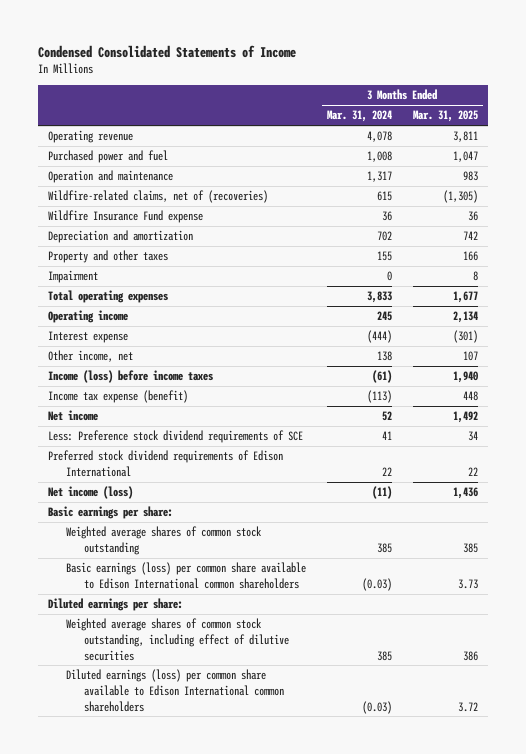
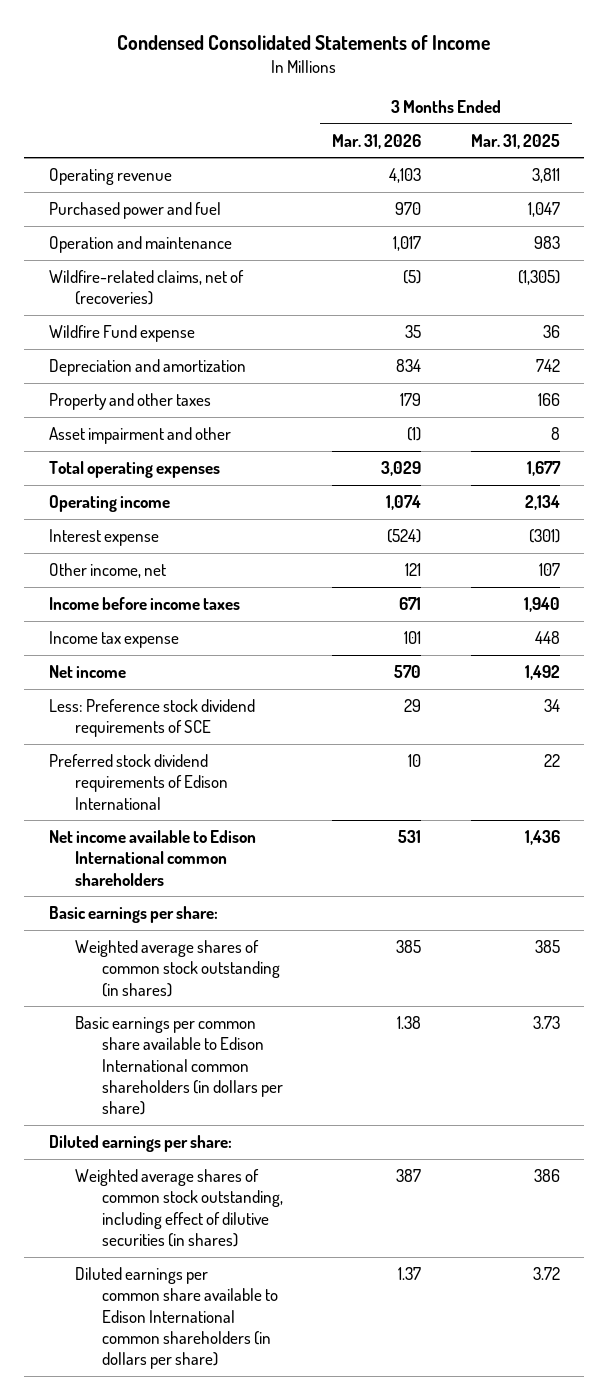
- | 3 Months Ended Mar. 31, 2024 | 3 Months Ended Mar. 31, 2025
+ | 3 Months Ended Mar. 31, 2026 | 3 Months Ended Mar. 31, 2025
- Wildfire Insurance Fund expense | 36 | 36
+ Wildfire Fund expense | 35 | 36
- Impairment | 0 | 8
+ Asset impairment and other | (1) | 8
- Income (loss) before income taxes | (61) | 1,940
- Income tax expense (benefit) | (113) | 448
+ Income before income taxes | 671 | 1,940
+ Income tax expense | 101 | 448
- Net income (loss) | (11) | 1,436
+ Net income available to Edison International common shareholders | 531 | 1,436
- Weighted average shares of common stock outstanding | 385 | 385
- Basic earnings (loss) per common share available to Edison International common shareholders | (0.03) | 3.73
+ Weighted average shares of common stock outstanding (in shares) | 385 | 385
+ Basic earnings per common share available to Edison International common shareholders (in dollars per share) | 1.38 | 3.73
- Weighted average shares of common stock outstanding, including effect of dilutive securities | 385 | 386
- Diluted earnings (loss) per common share available to Edison International common shareholders | (0.03) | 3.72
+ Weighted average shares of common stock outstanding, including effect of dilutive securities (in shares) | 387 | 386
+ Diluted earnings per common share available to Edison International common shareholders (in dollars per share) | 1.37 | 3.72

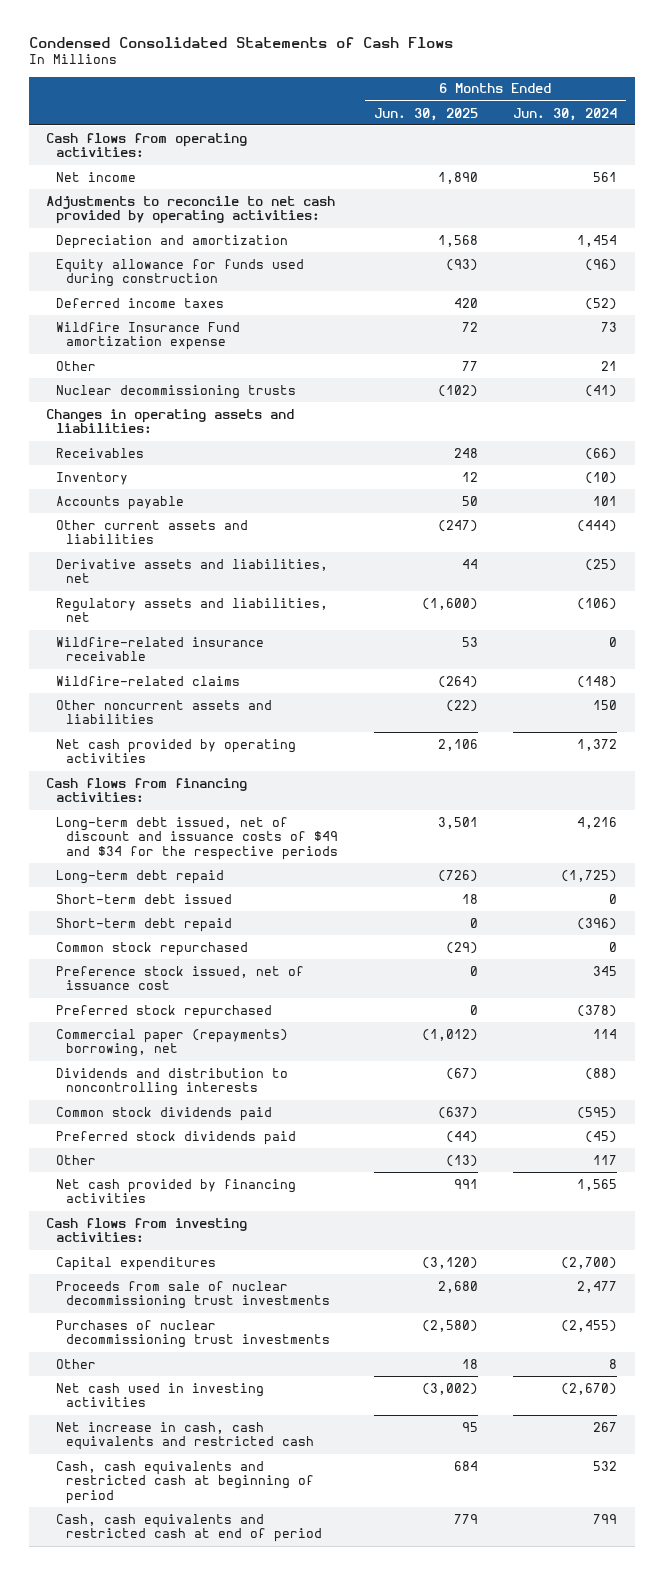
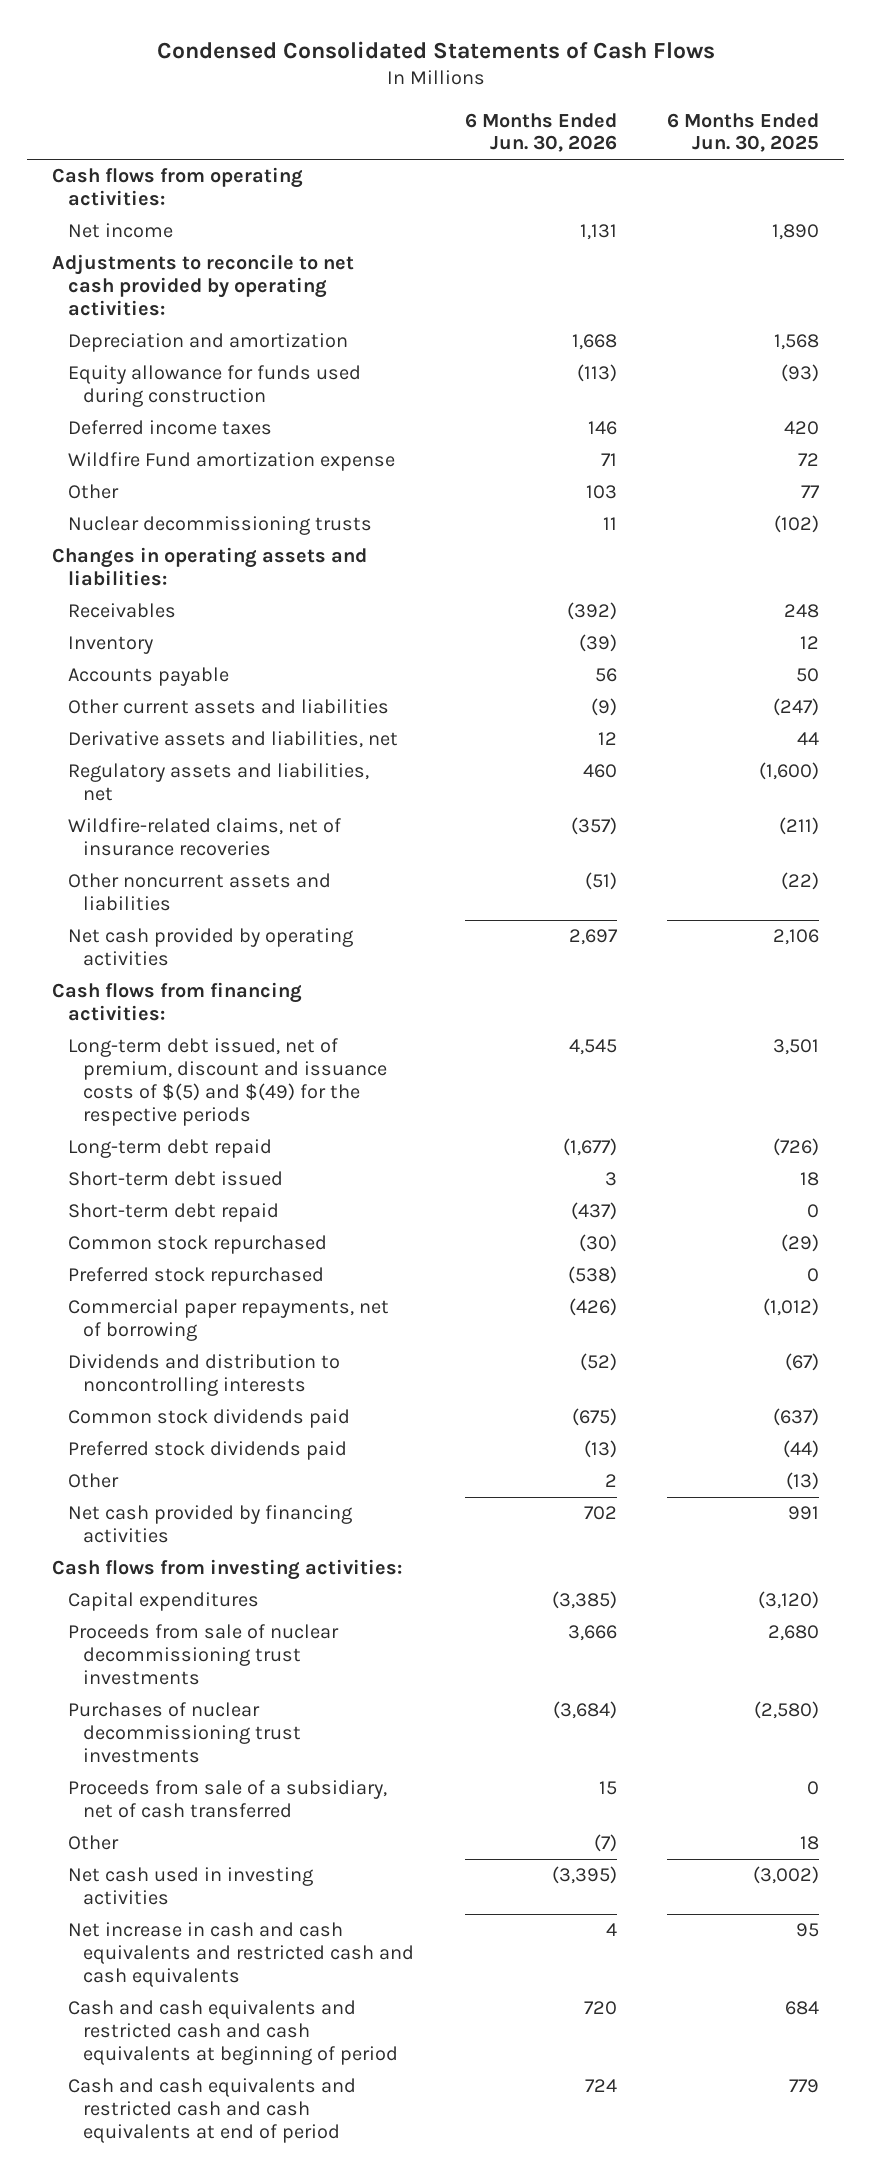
- | 6 Months Ended Jun. 30, 2025 | 6 Months Ended Jun. 30, 2024
+ | 6 Months Ended Jun. 30, 2026 | 6 Months Ended Jun. 30, 2025
- Wildfire Insurance Fund amortization expense | 72 | 73
+ Wildfire Fund amortization expense | 71 | 72
- Wildfire-related insurance receivable | 53 | 0
- Wildfire-related claims | (264) | (148)
+ Wildfire-related claims, net of insurance recoveries | (357) | (211)
- Long-term debt issued, net of discount and issuance costs of $49 and $34 for the respective periods | 3,501 | 4,216
+ Long-term debt issued, net of premium, discount and issuance costs of $(5) and $(49) for the respective periods | 4,545 | 3,501
- Preference stock issued, net of issuance cost | 0 | 345
- Commercial paper (repayments) borrowing, net | (1,012) | 114
+ Commercial paper repayments, net of borrowing | (426) | (1,012)
+ Proceeds from sale of a subsidiary, net of cash transferred | 15 | 0
- Net increase in cash, cash equivalents and restricted cash | 95 | 267
- Cash, cash equivalents and restricted cash at beginning of period | 684 | 532
- Cash, cash equivalents and restricted cash at end of period | 779 | 799
+ Net increase in cash and cash equivalents and restricted cash and cash equivalents | 4 | 95
+ Cash and cash equivalents and restricted cash and cash equivalents at beginning of period | 720 | 684
+ Cash and cash equivalents and restricted cash and cash equivalents at end of period | 724 | 779

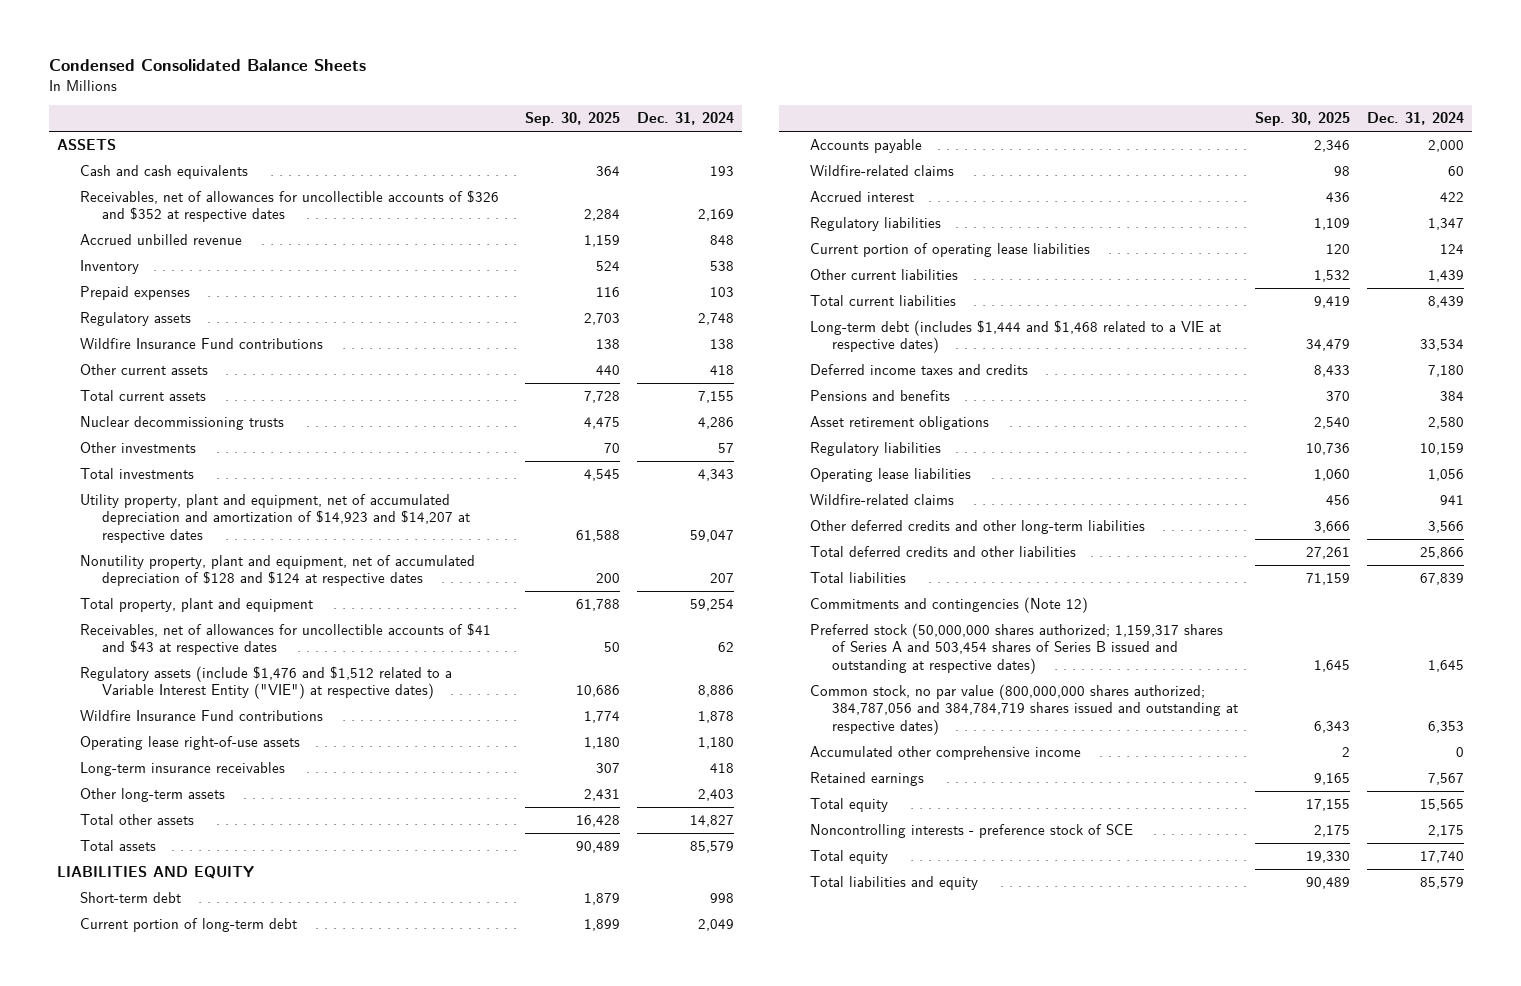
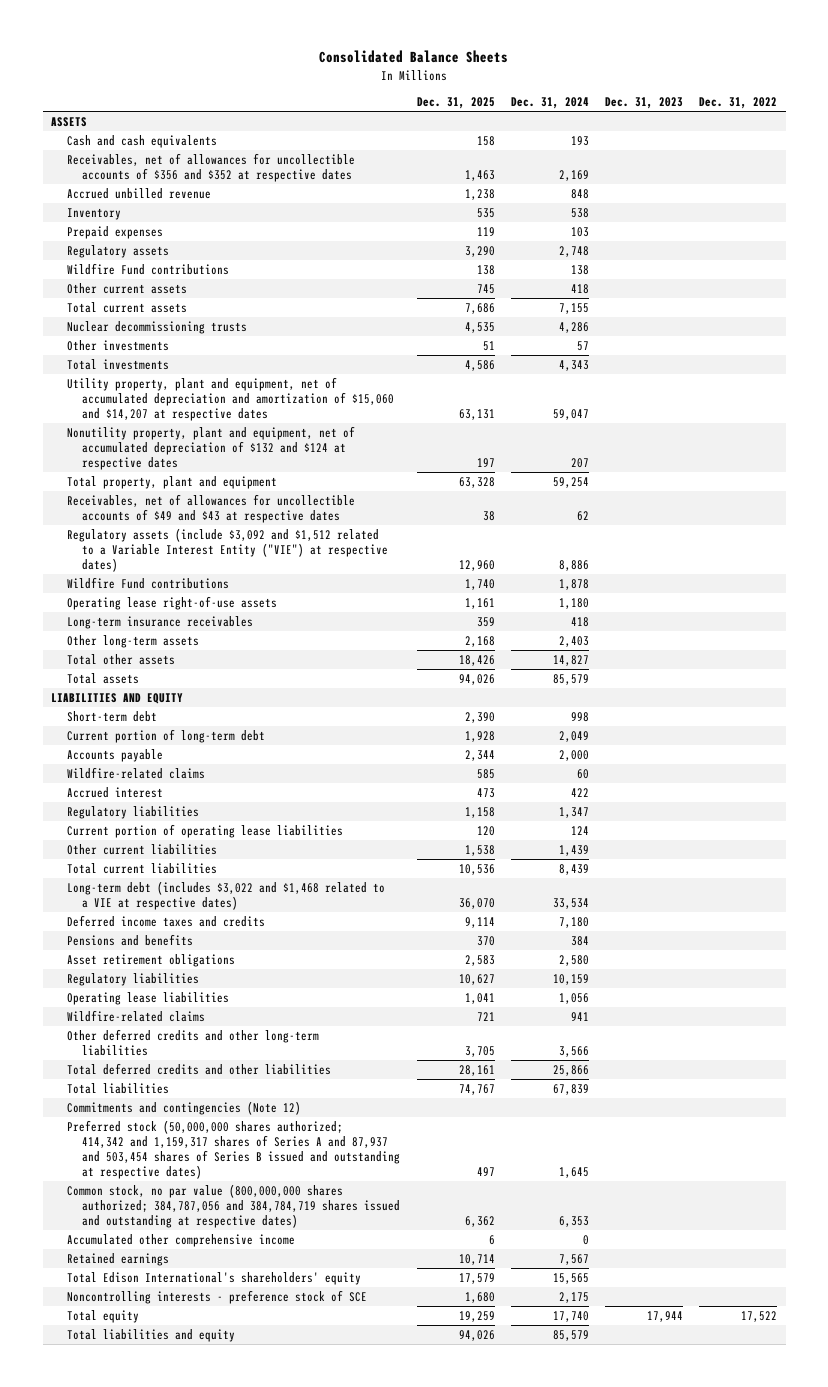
- Condensed Consolidated Balance Sheets
+ Consolidated Balance Sheets
- | Sep. 30, 2025 | Dec. 31, 2024
+ | Dec. 31, 2025 | Dec. 31, 2024 | Dec. 31, 2023 | Dec. 31, 2022
- Receivables, net of allowances for uncollectible accounts of $326 and $352 at respective dates | 2,284 | 2,169
+ Receivables, net of allowances for uncollectible accounts of $356 and $352 at respective dates | 1,463 | 2,169 | |
- Wildfire Insurance Fund contributions | 138 | 138
+ Wildfire Fund contributions | 138 | 138 | |
- Utility property, plant and equipment, net of accumulated depreciation and amortization of $14,923 and $14,207 at respective dates | 61,588 | 59,047
- Nonutility property, plant and equipment, net of accumulated depreciation of $128 and $124 at respective dates | 200 | 207
+ Utility property, plant and equipment, net of accumulated depreciation and amortization of $15,060 and $14,207 at respective dates | 63,131 | 59,047 | |
+ Nonutility property, plant and equipment, net of accumulated depreciation of $132 and $124 at respective dates | 197 | 207 | |
- Receivables, net of allowances for uncollectible accounts of $41 and $43 at respective dates | 50 | 62
- Regulatory assets (include $1,476 and $1,512 related to a Variable Interest Entity ("VIE") at respective dates) | 10,686 | 8,886
- Wildfire Insurance Fund contributions | 1,774 | 1,878
+ Receivables, net of allowances for uncollectible accounts of $49 and $43 at respective dates | 38 | 62 | |
+ Regulatory assets (include $3,092 and $1,512 related to a Variable Interest Entity ("VIE") at respective dates) | 12,960 | 8,886 | |
+ Wildfire Fund contributions | 1,740 | 1,878 | |
- Long-term debt (includes $1,444 and $1,468 related to a VIE at respective dates) | 34,479 | 33,534
+ Long-term debt (includes $3,022 and $1,468 related to a VIE at respective dates) | 36,070 | 33,534 | |
- Preferred stock (50,000,000 shares authorized; 1,159,317 shares of Series A and 503,454 shares of Series B issued and outstanding at respective dates) | 1,645 | 1,645
+ Preferred stock (50,000,000 shares authorized; 414,342 and 1,159,317 shares of Series A and 87,937 and 503,454 shares of Series B issued and outstanding at respective dates) | 497 | 1,645 | |
- Total equity | 17,155 | 15,565
+ Total Edison International's shareholders' equity | 17,579 | 15,565 | |

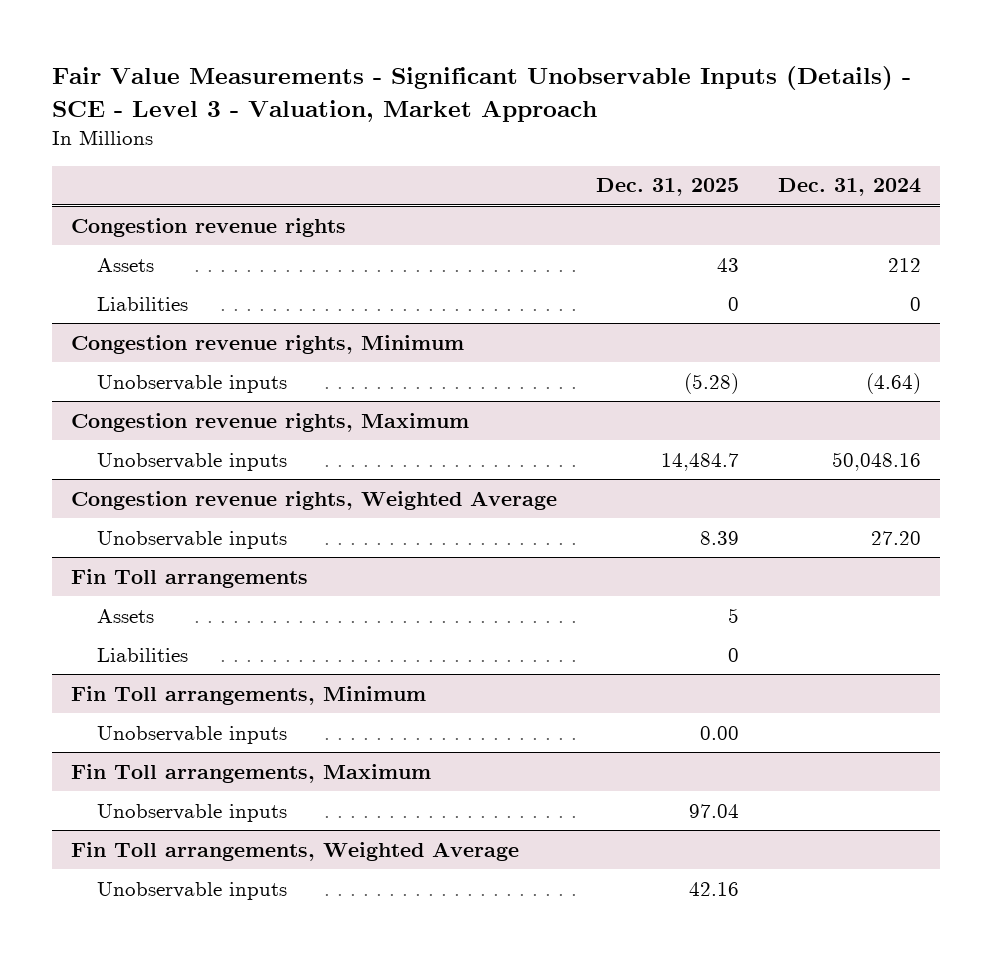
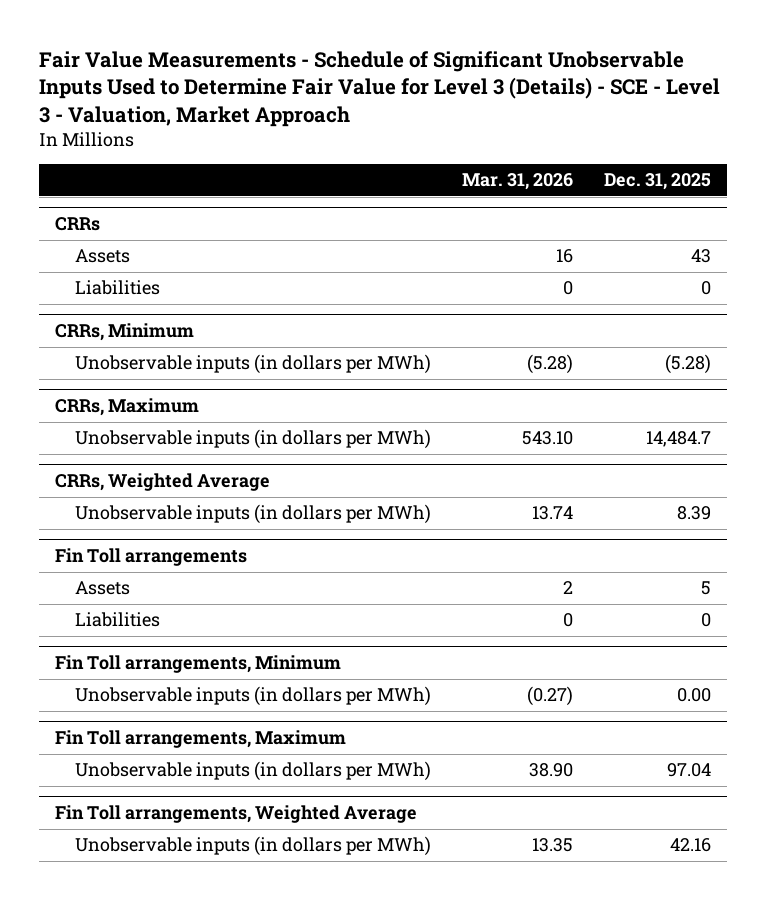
- Fair Value Measurements - Significant Unobservable Inputs (Details) - SCE - Level 3 - Valuation, Market Approach
+ Fair Value Measurements - Schedule of Significant Unobservable Inputs Used to Determine Fair Value for Level 3 (Details) - SCE - Level 3 - Valuation, Market Approach
- | Dec. 31, 2025 | Dec. 31, 2024
+ | Mar. 31, 2026 | Dec. 31, 2025
- Congestion revenue rights
+ CRRs
- Congestion revenue rights, Minimum
- Unobservable inputs | (5.28) | (4.64)
- Congestion revenue rights, Maximum
- Unobservable inputs | 14,484.7 | 50,048.16
- Congestion revenue rights, Weighted Average
- Unobservable inputs | 8.39 | 27.20
+ CRRs, Minimum
+ Unobservable inputs (in dollars per MWh) | (5.28) | (5.28)
+ CRRs, Maximum
+ Unobservable inputs (in dollars per MWh) | 543.10 | 14,484.7
+ CRRs, Weighted Average
+ Unobservable inputs (in dollars per MWh) | 13.74 | 8.39
@ Fin Toll arrangements, Minimum
- Unobservable inputs | 0.00 |
+ Unobservable inputs (in dollars per MWh) | (0.27) | 0.00
@ Fin Toll arrangements, Maximum
- Unobservable inputs | 97.04 |
+ Unobservable inputs (in dollars per MWh) | 38.90 | 97.04
@ Fin Toll arrangements, Weighted Average
- Unobservable inputs | 42.16 |
+ Unobservable inputs (in dollars per MWh) | 13.35 | 42.16

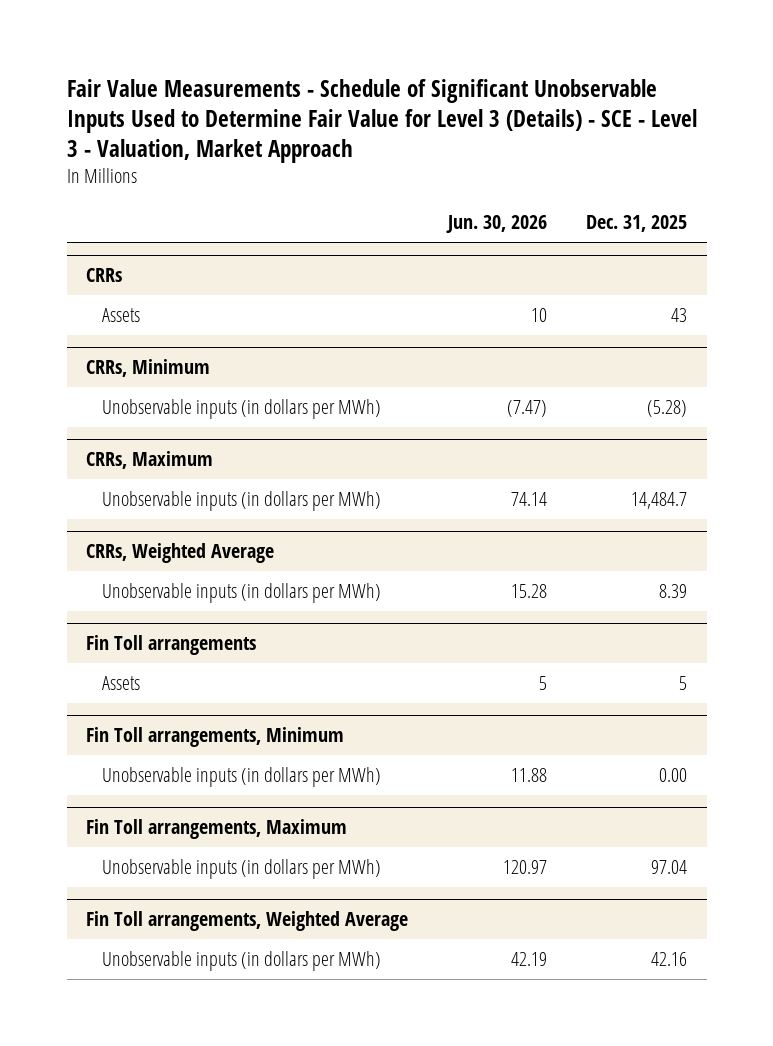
- | Mar. 31, 2026 | Dec. 31, 2025
+ | Jun. 30, 2026 | Dec. 31, 2025
@ CRRs
- Liabilities | 0 | 0
@ Fin Toll arrangements
- Liabilities | 0 | 0

